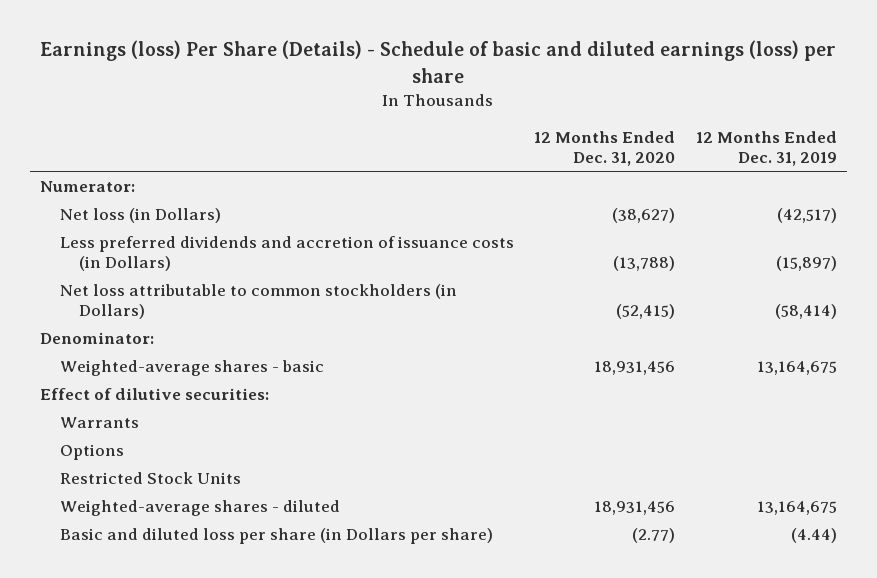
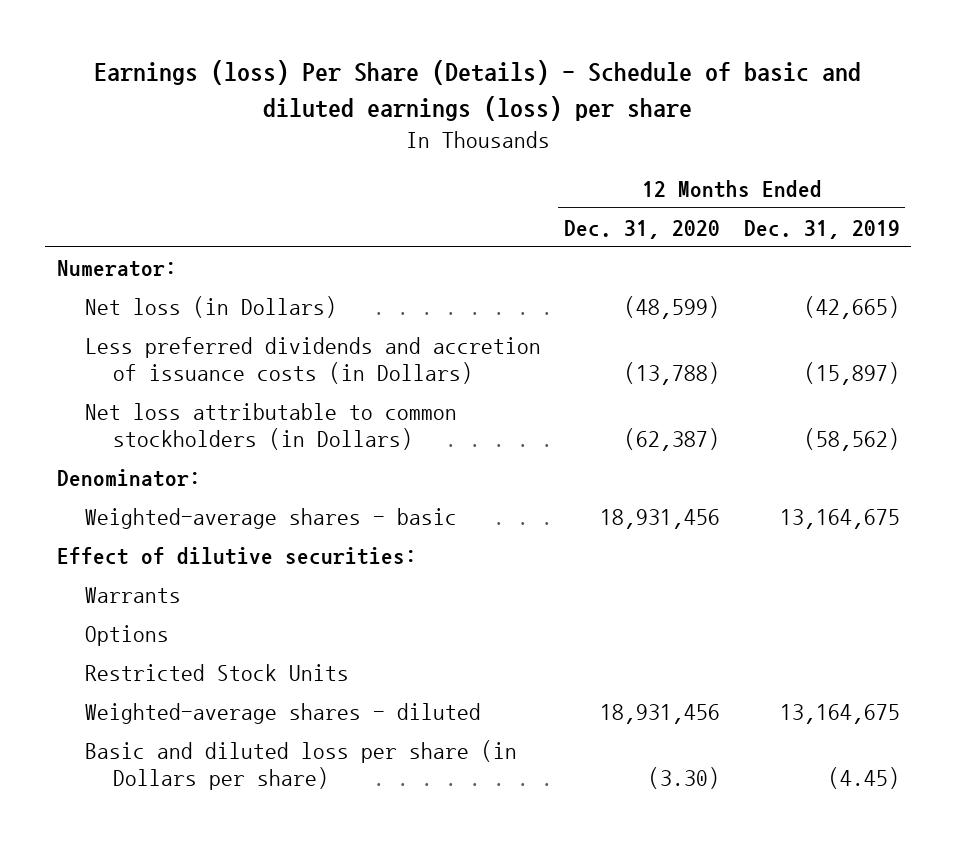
- Net loss (in Dollars) | (38,627) | (42,517)
+ Net loss (in Dollars) | (48,599) | (42,665)
- Net loss attributable to common stockholders (in Dollars) | (52,415) | (58,414)
+ Net loss attributable to common stockholders (in Dollars) | (62,387) | (58,562)
- Basic and diluted loss per share (in Dollars per share) | (2.77) | (4.44)
+ Basic and diluted loss per share (in Dollars per share) | (3.30) | (4.45)

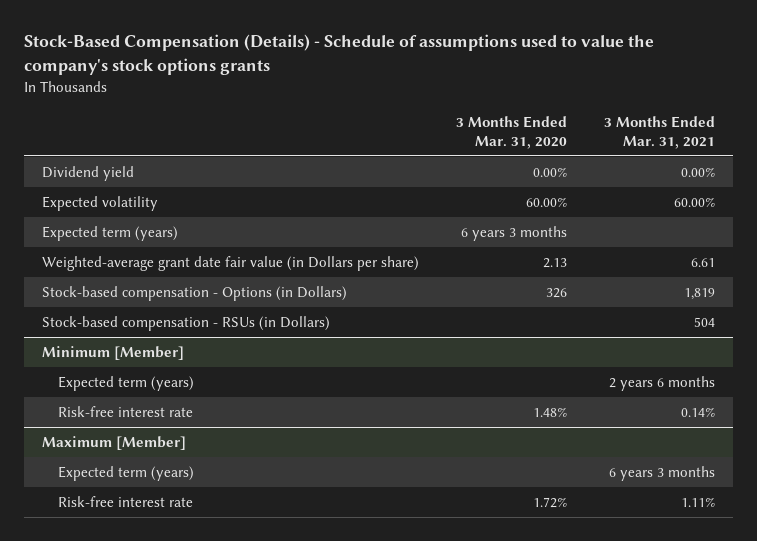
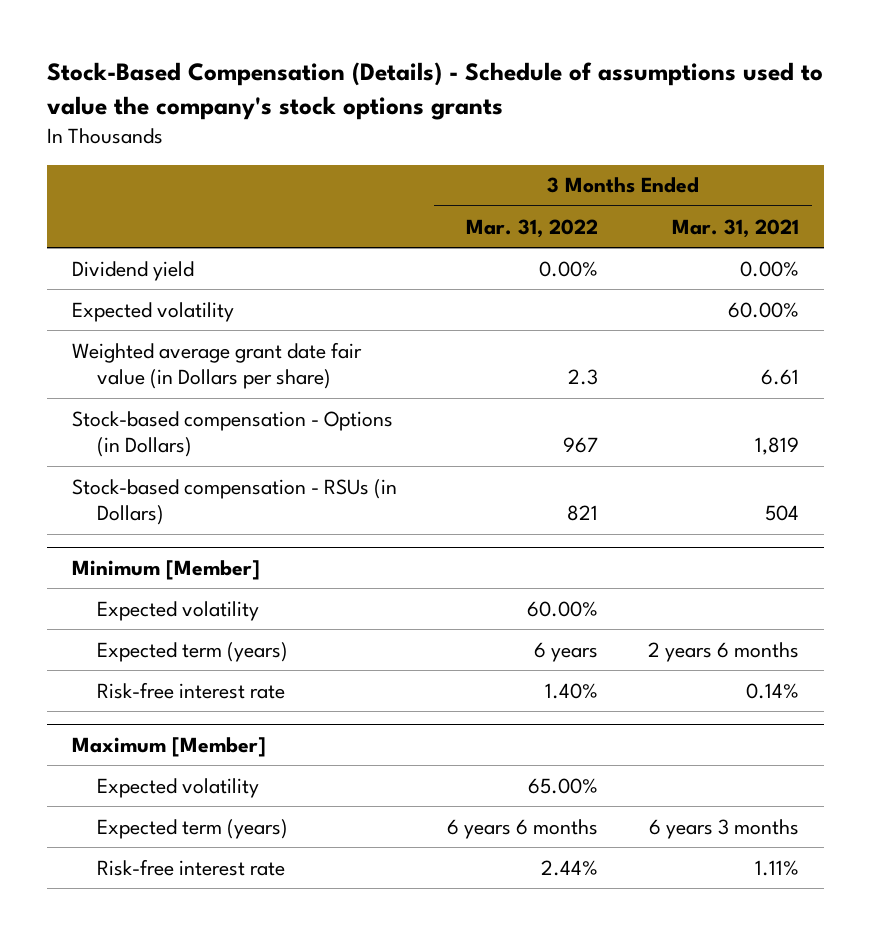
- | 3 Months Ended Mar. 31, 2020 | 3 Months Ended Mar. 31, 2021
+ | 3 Months Ended Mar. 31, 2022 | 3 Months Ended Mar. 31, 2021
- Expected term (years) | 6 years 3 months |
- Weighted-average grant date fair value (in Dollars per share) | 2.13 | 6.61
+ Weighted average grant date fair value (in Dollars per share) | 2.3 | 6.61
@ Minimum [Member]
+ Expected volatility | 60.00% |
@ Maximum [Member]
+ Expected volatility | 65.00% |

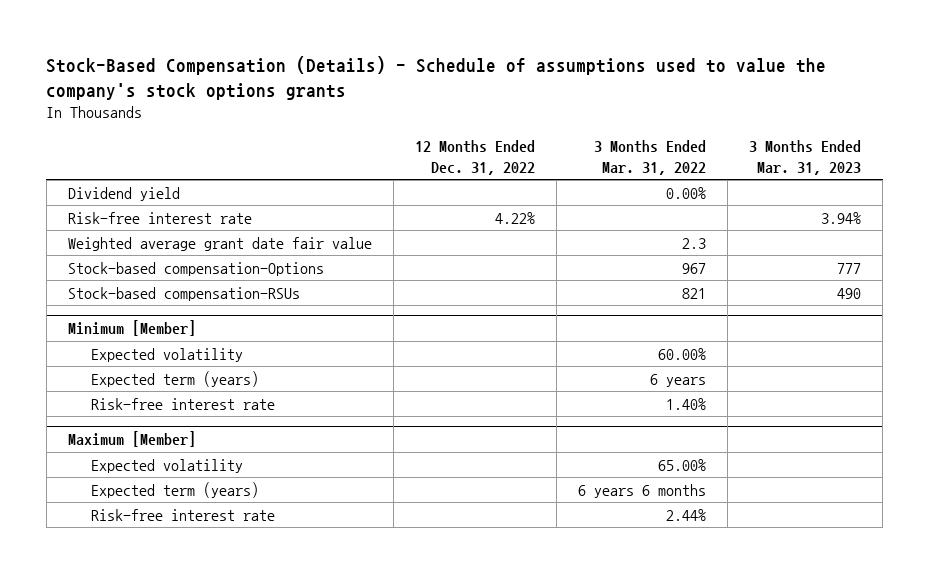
- | 3 Months Ended Mar. 31, 2022 | 3 Months Ended Mar. 31, 2021
+ | 12 Months Ended Dec. 31, 2022 | 3 Months Ended Mar. 31, 2022 | 3 Months Ended Mar. 31, 2023
- Expected volatility | | 60.00%
- Weighted average grant date fair value (in Dollars per share) | 2.3 | 6.61
- Stock-based compensation - Options (in Dollars) | 967 | 1,819
- Stock-based compensation - RSUs (in Dollars) | 821 | 504
+ Risk-free interest rate | 4.22% | | 3.94%
+ Weighted average grant date fair value | | 2.3 |
+ Stock-based compensation-Options | | 967 | 777
+ Stock-based compensation-RSUs | | 821 | 490

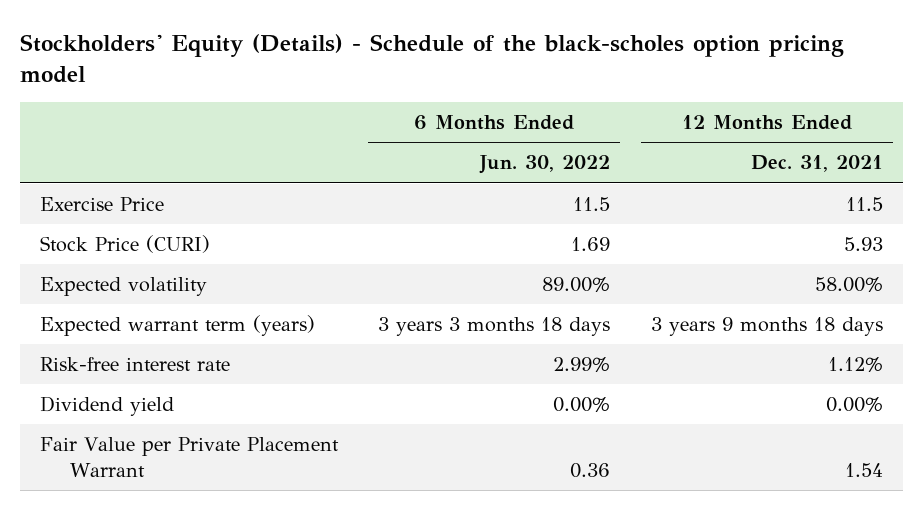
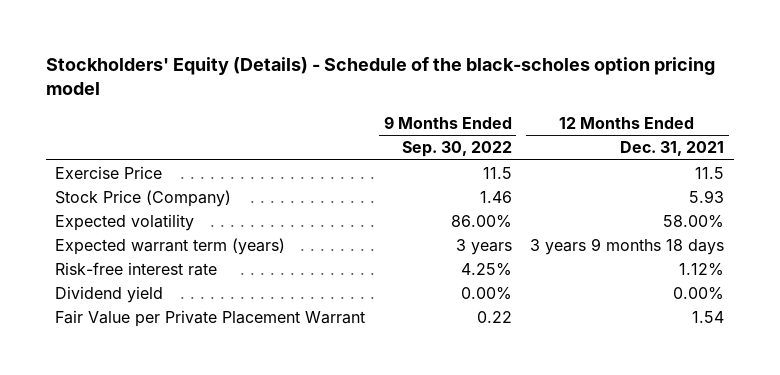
- | 6 Months Ended Jun. 30, 2022 | 12 Months Ended Dec. 31, 2021
+ | 9 Months Ended Sep. 30, 2022 | 12 Months Ended Dec. 31, 2021
- Stock Price (CURI) | 1.69 | 5.93
+ Stock Price (Company) | 1.46 | 5.93

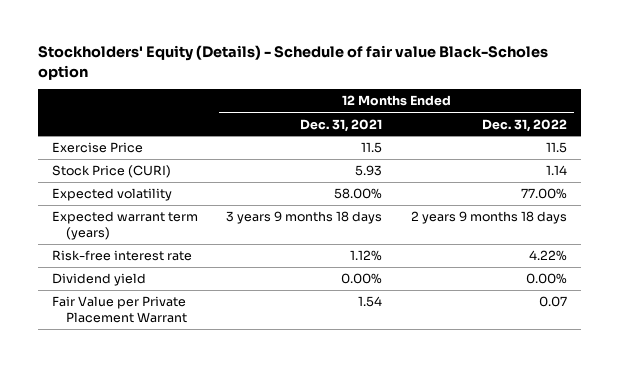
- Stockholders' Equity (Details) - Schedule of the black-scholes option pricing model
+ Stockholders' Equity (Details) - Schedule of fair value Black-Scholes option
- | 9 Months Ended Sep. 30, 2022 | 12 Months Ended Dec. 31, 2021
+ | 12 Months Ended Dec. 31, 2021 | 12 Months Ended Dec. 31, 2022
- Stock Price (Company) | 1.46 | 5.93
+ Stock Price (CURI) | 5.93 | 1.14

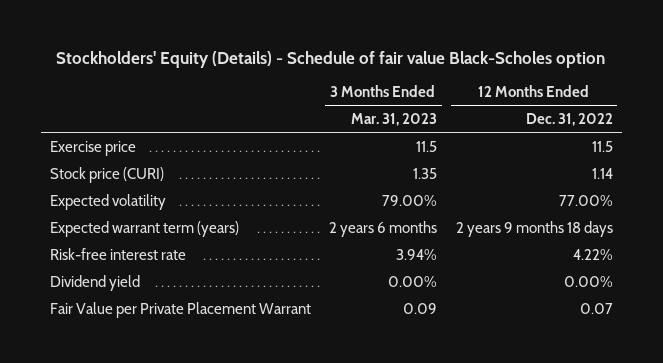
- | 12 Months Ended Dec. 31, 2021 | 12 Months Ended Dec. 31, 2022
+ | 3 Months Ended Mar. 31, 2023 | 12 Months Ended Dec. 31, 2022
- Exercise Price | 11.5 | 11.5
- Stock Price (CURI) | 5.93 | 1.14
+ Exercise price | 11.5 | 11.5
+ Stock price (CURI) | 1.35 | 1.14

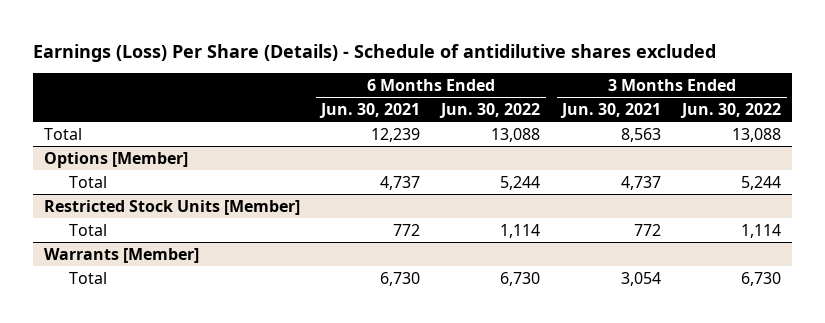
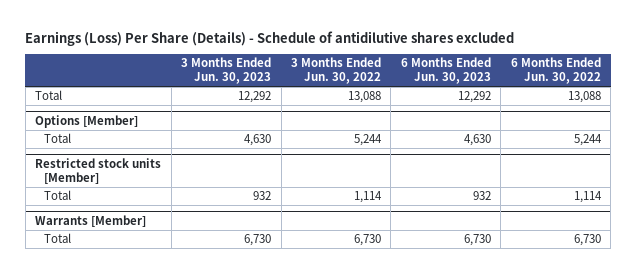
- | 6 Months Ended Jun. 30, 2021 | 6 Months Ended Jun. 30, 2022 | 3 Months Ended Jun. 30, 2021 | 3 Months Ended Jun. 30, 2022
+ | 3 Months Ended Jun. 30, 2023 | 3 Months Ended Jun. 30, 2022 | 6 Months Ended Jun. 30, 2023 | 6 Months Ended Jun. 30, 2022
- Restricted Stock Units [Member]
+ Restricted stock units [Member]

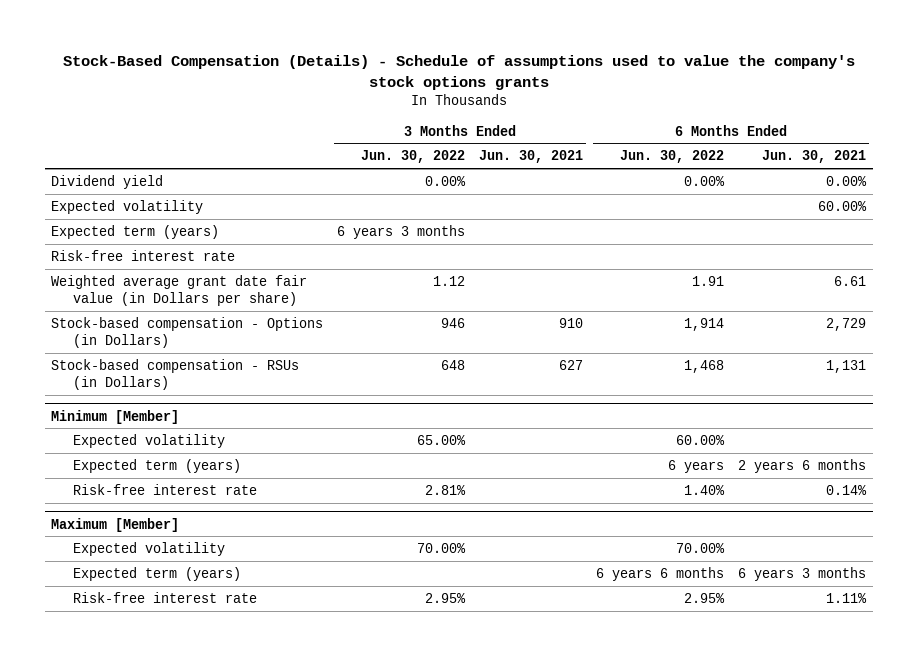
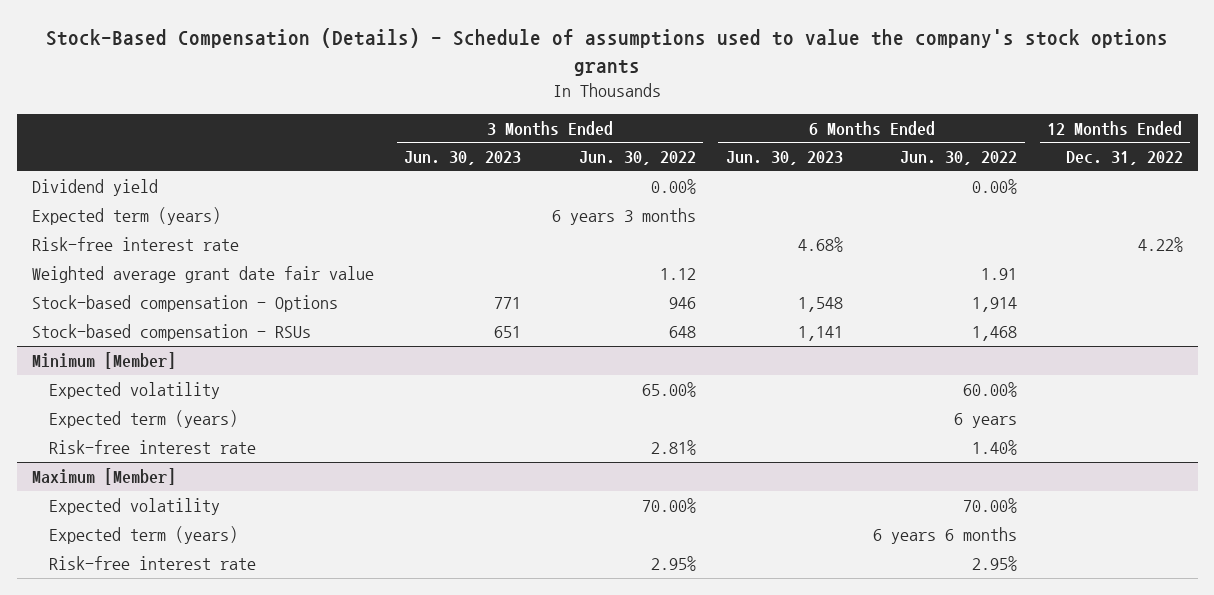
- | 3 Months Ended Jun. 30, 2022 | 3 Months Ended Jun. 30, 2021 | 6 Months Ended Jun. 30, 2022 | 6 Months Ended Jun. 30, 2021
+ | 3 Months Ended Jun. 30, 2023 | 3 Months Ended Jun. 30, 2022 | 6 Months Ended Jun. 30, 2023 | 6 Months Ended Jun. 30, 2022 | 12 Months Ended Dec. 31, 2022
- Expected volatility | | | | 60.00%
- Weighted average grant date fair value (in Dollars per share) | 1.12 | | 1.91 | 6.61
- Stock-based compensation - Options (in Dollars) | 946 | 910 | 1,914 | 2,729
- Stock-based compensation - RSUs (in Dollars) | 648 | 627 | 1,468 | 1,131
+ Weighted average grant date fair value | | 1.12 | | 1.91 |
+ Stock-based compensation - Options | 771 | 946 | 1,548 | 1,914 |
+ Stock-based compensation - RSUs | 651 | 648 | 1,141 | 1,468 |

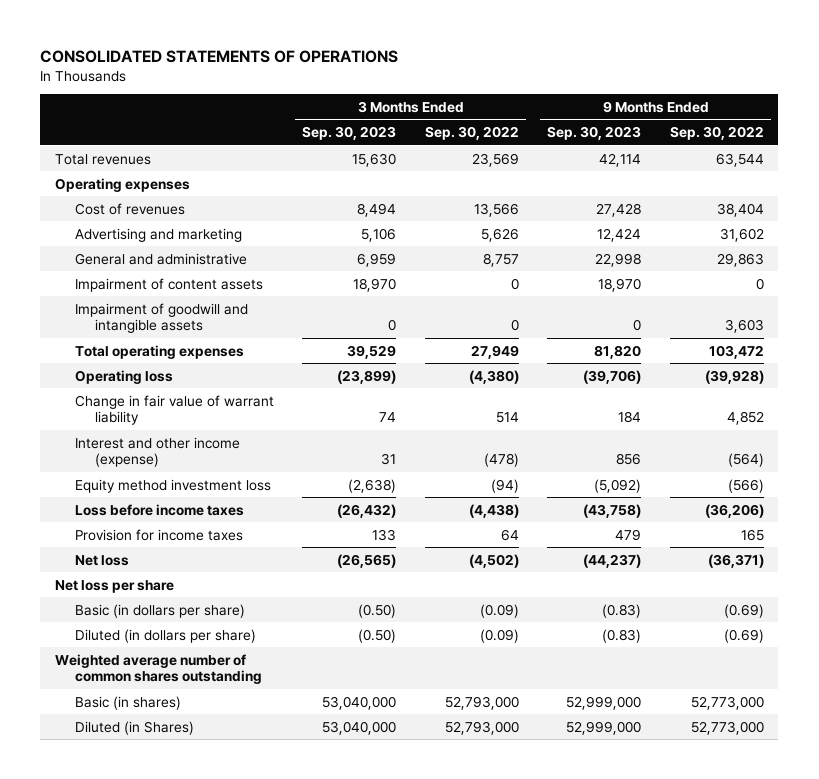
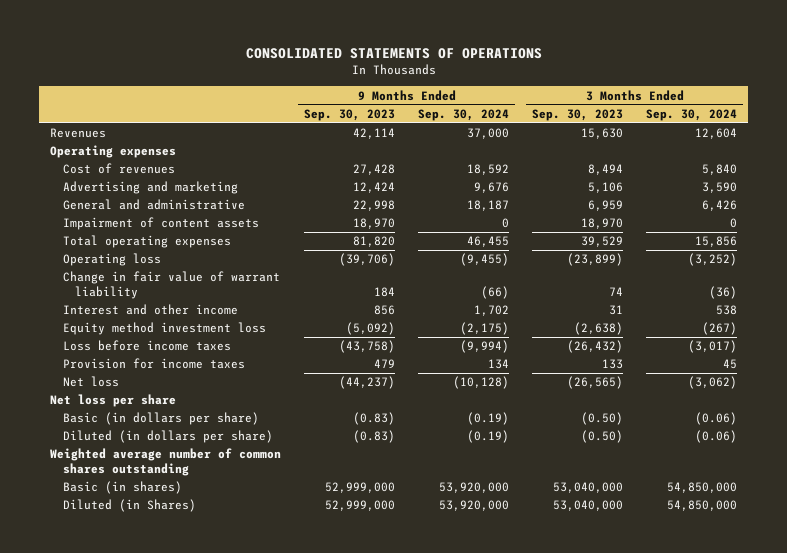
- | 3 Months Ended Sep. 30, 2023 | 3 Months Ended Sep. 30, 2022 | 9 Months Ended Sep. 30, 2023 | 9 Months Ended Sep. 30, 2022
+ | 9 Months Ended Sep. 30, 2023 | 9 Months Ended Sep. 30, 2024 | 3 Months Ended Sep. 30, 2023 | 3 Months Ended Sep. 30, 2024
- Total revenues | 15,630 | 23,569 | 42,114 | 63,544
+ Revenues | 42,114 | 37,000 | 15,630 | 12,604
- Impairment of goodwill and intangible assets | 0 | 0 | 0 | 3,603
- Interest and other income (expense) | 31 | (478) | 856 | (564)
+ Interest and other income | 856 | 1,702 | 31 | 538

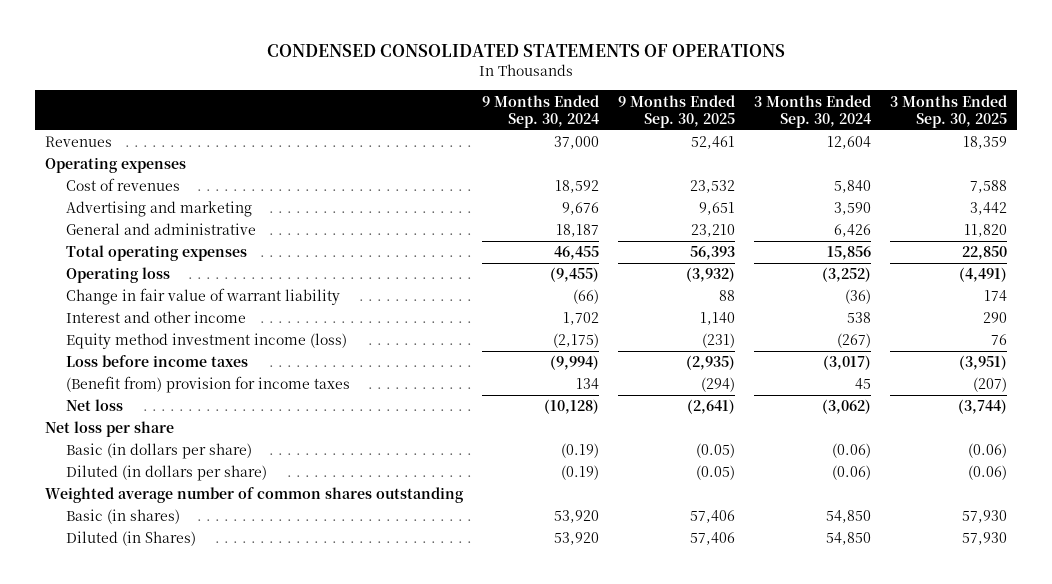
- CONSOLIDATED STATEMENTS OF OPERATIONS
+ CONDENSED CONSOLIDATED STATEMENTS OF OPERATIONS
- | 9 Months Ended Sep. 30, 2023 | 9 Months Ended Sep. 30, 2024 | 3 Months Ended Sep. 30, 2023 | 3 Months Ended Sep. 30, 2024
+ | 9 Months Ended Sep. 30, 2024 | 9 Months Ended Sep. 30, 2025 | 3 Months Ended Sep. 30, 2024 | 3 Months Ended Sep. 30, 2025
- Impairment of content assets | 18,970 | 0 | 18,970 | 0
- Equity method investment loss | (5,092) | (2,175) | (2,638) | (267)
+ Equity method investment income (loss) | (2,175) | (231) | (267) | 76
- Provision for income taxes | 479 | 134 | 133 | 45
+ (Benefit from) provision for income taxes | 134 | (294) | 45 | (207)
- Basic (in shares) | 52,999,000 | 53,920,000 | 53,040,000 | 54,850,000
- Diluted (in Shares) | 52,999,000 | 53,920,000 | 53,040,000 | 54,850,000
+ Basic (in shares) | 53,920 | 57,406 | 54,850 | 57,930
+ Diluted (in Shares) | 53,920 | 57,406 | 54,850 | 57,930

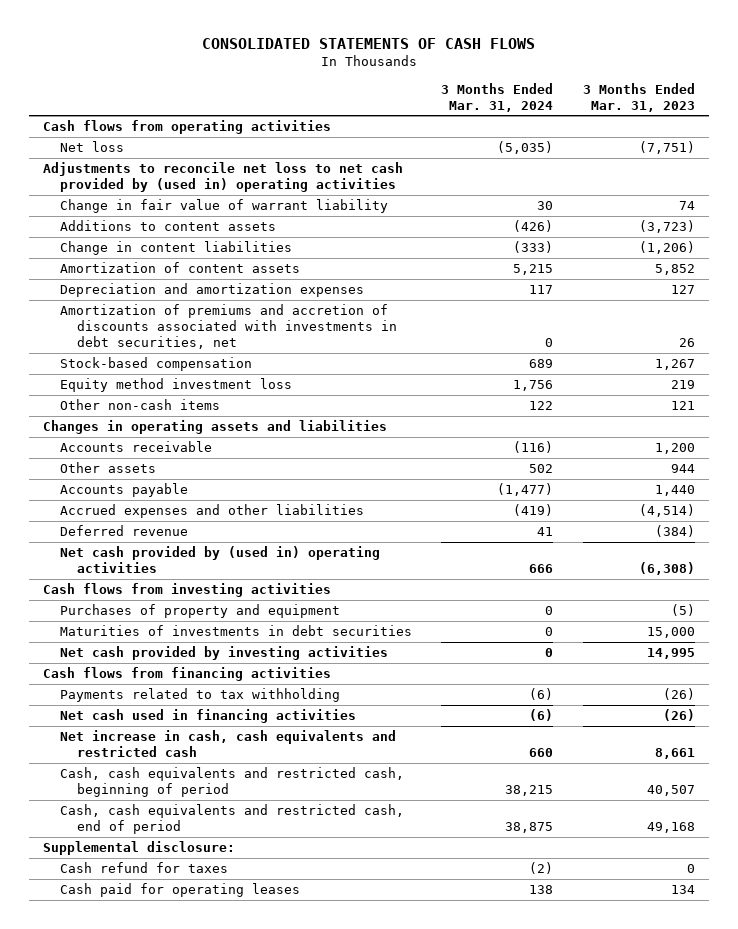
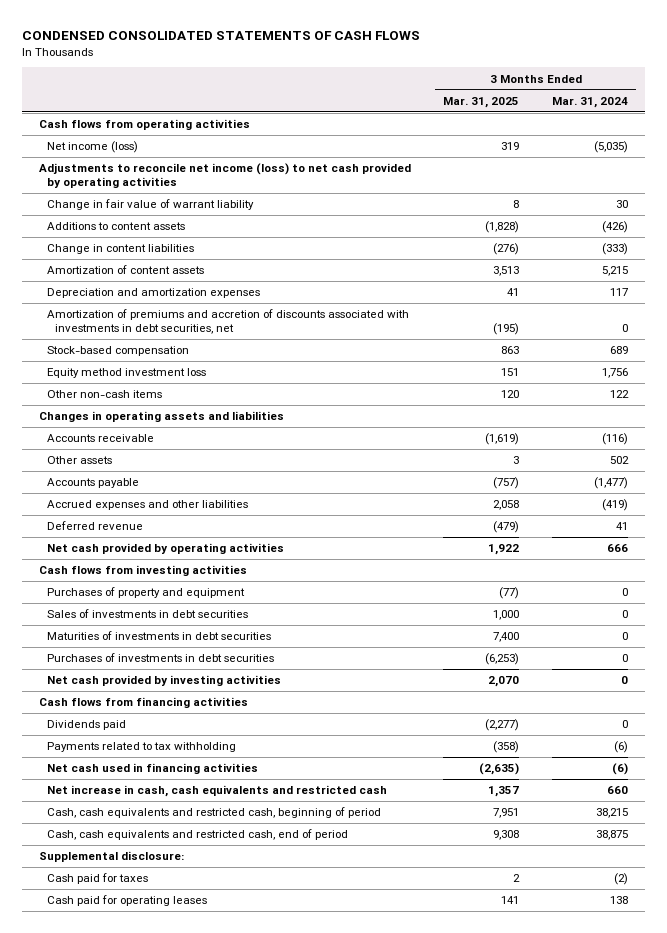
- CONSOLIDATED STATEMENTS OF CASH FLOWS
+ CONDENSED CONSOLIDATED STATEMENTS OF CASH FLOWS
- | 3 Months Ended Mar. 31, 2024 | 3 Months Ended Mar. 31, 2023
+ | 3 Months Ended Mar. 31, 2025 | 3 Months Ended Mar. 31, 2024
- Net loss | (5,035) | (7,751)
- Adjustments to reconcile net loss to net cash provided by (used in) operating activities
+ Net income (loss) | 319 | (5,035)
+ Adjustments to reconcile net income (loss) to net cash provided by operating activities
- Net cash provided by (used in) operating activities | 666 | (6,308)
+ Net cash provided by operating activities | 1,922 | 666
+ Sales of investments in debt securities | 1,000 | 0
+ Purchases of investments in debt securities | (6,253) | 0
+ Dividends paid | (2,277) | 0
- Cash refund for taxes | (2) | 0
+ Cash paid for taxes | 2 | (2)

